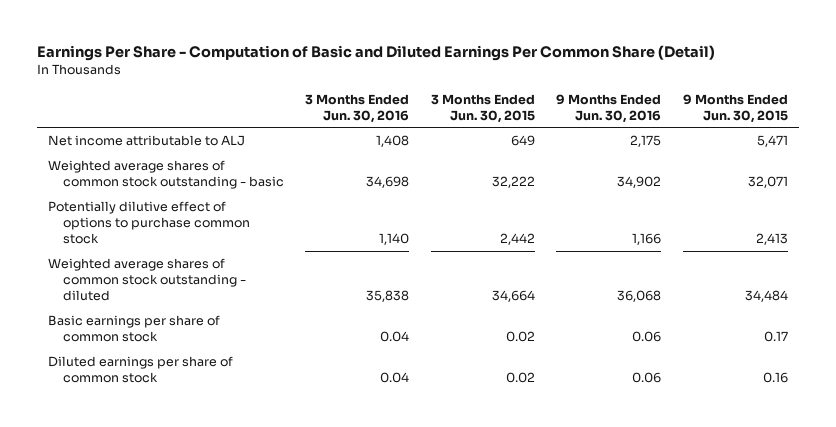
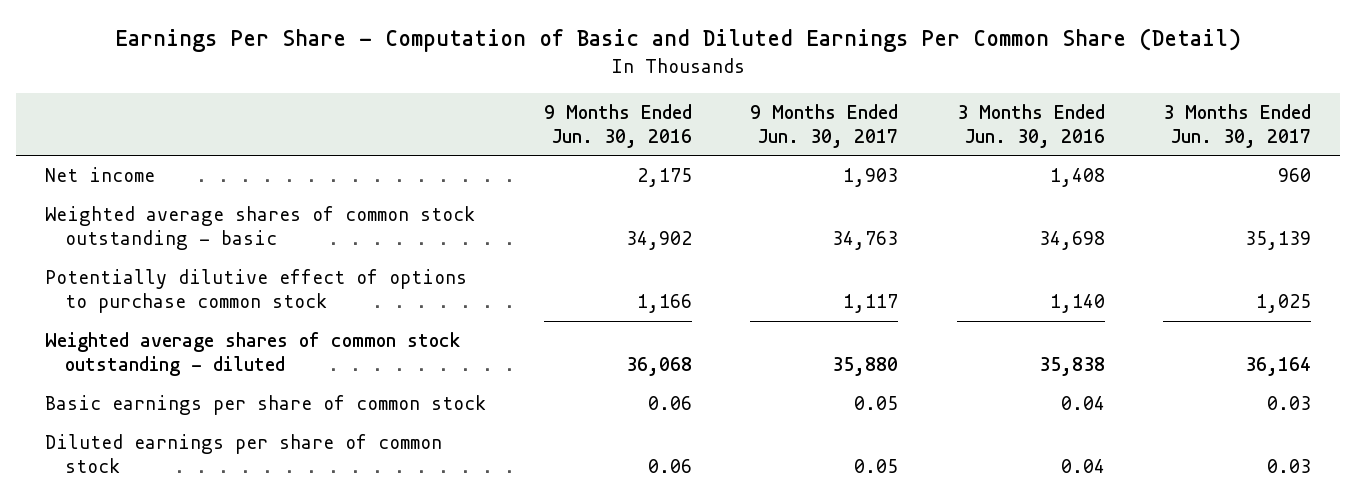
- | 3 Months Ended Jun. 30, 2016 | 3 Months Ended Jun. 30, 2015 | 9 Months Ended Jun. 30, 2016 | 9 Months Ended Jun. 30, 2015
+ | 9 Months Ended Jun. 30, 2016 | 9 Months Ended Jun. 30, 2017 | 3 Months Ended Jun. 30, 2016 | 3 Months Ended Jun. 30, 2017
- Net income attributable to ALJ | 1,408 | 649 | 2,175 | 5,471
+ Net income | 2,175 | 1,903 | 1,408 | 960

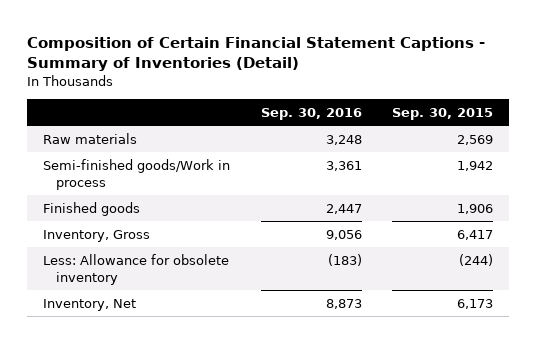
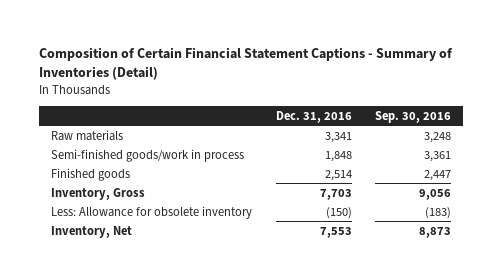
- | Sep. 30, 2016 | Sep. 30, 2015
+ | Dec. 31, 2016 | Sep. 30, 2016
- Semi-finished goods/Work in process | 3,361 | 1,942
+ Semi-finished goods/work in process | 1,848 | 3,361

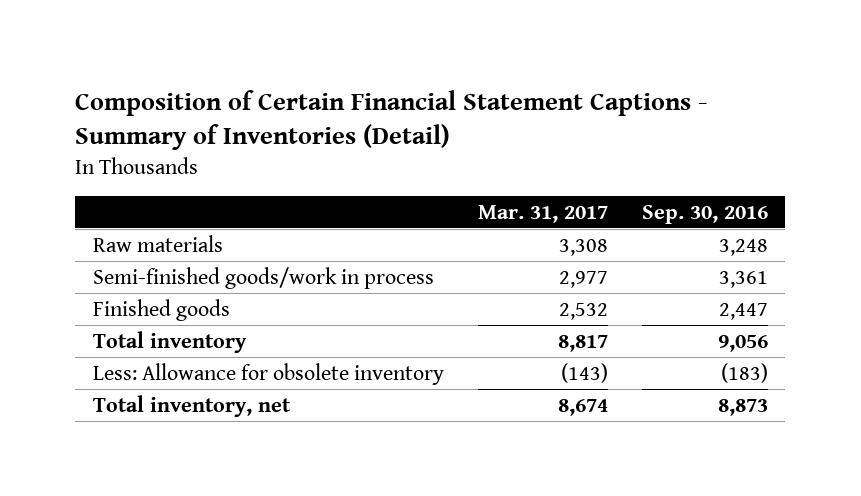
- | Dec. 31, 2016 | Sep. 30, 2016
+ | Mar. 31, 2017 | Sep. 30, 2016
- Inventory, Gross | 7,703 | 9,056
+ Total inventory | 8,817 | 9,056
- Inventory, Net | 7,553 | 8,873
+ Total inventory, net | 8,674 | 8,873

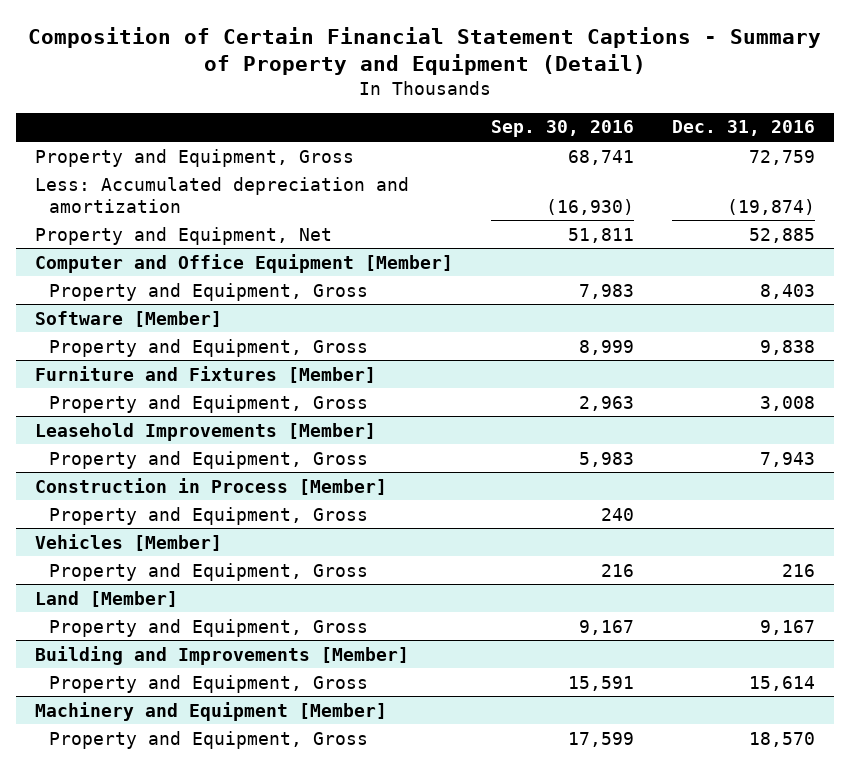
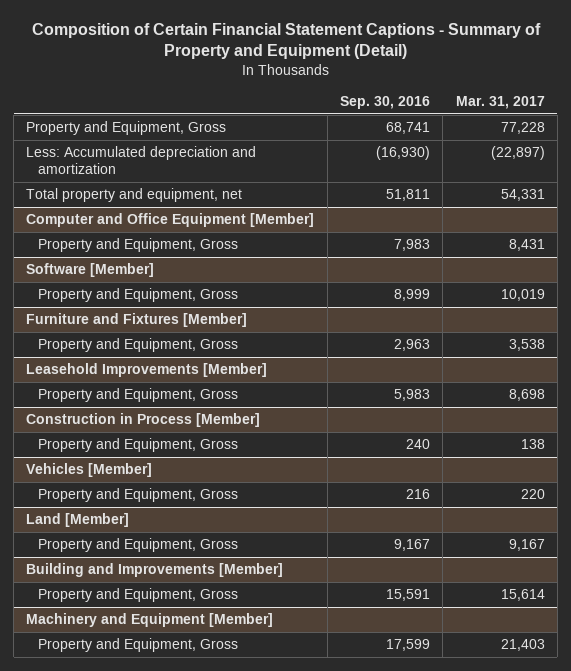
- | Sep. 30, 2016 | Dec. 31, 2016
+ | Sep. 30, 2016 | Mar. 31, 2017
- Property and Equipment, Net | 51,811 | 52,885
+ Total property and equipment, net | 51,811 | 54,331

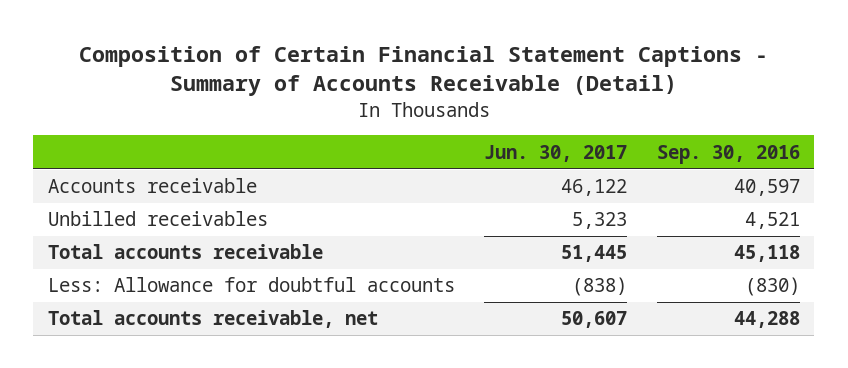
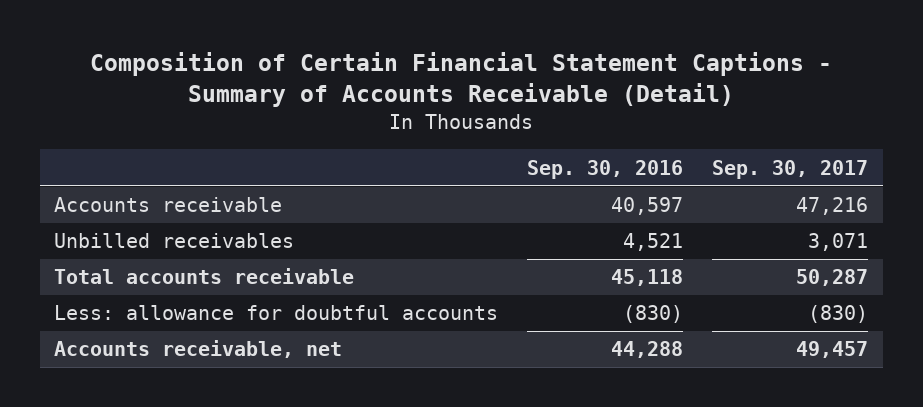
- | Jun. 30, 2017 | Sep. 30, 2016
+ | Sep. 30, 2016 | Sep. 30, 2017
- Less: Allowance for doubtful accounts | (838) | (830)
- Total accounts receivable, net | 50,607 | 44,288
+ Less: allowance for doubtful accounts | (830) | (830)
+ Accounts receivable, net | 44,288 | 49,457

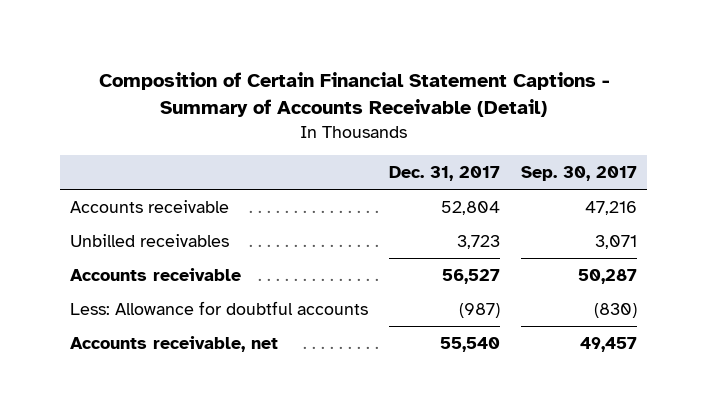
- | Sep. 30, 2016 | Sep. 30, 2017
+ | Dec. 31, 2017 | Sep. 30, 2017
- Total accounts receivable | 45,118 | 50,287
- Less: allowance for doubtful accounts | (830) | (830)
+ Accounts receivable | 56,527 | 50,287
+ Less: Allowance for doubtful accounts | (987) | (830)

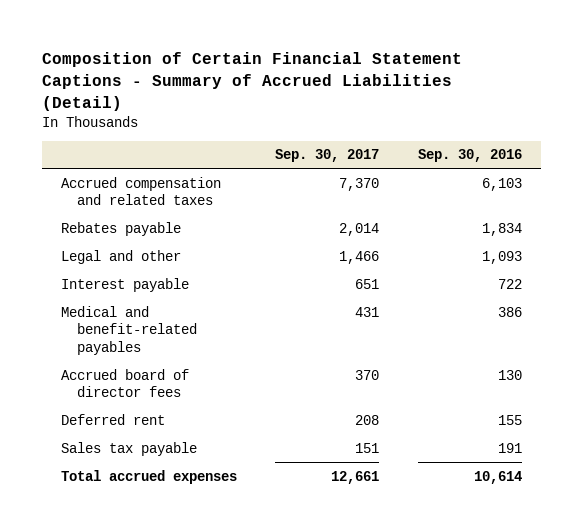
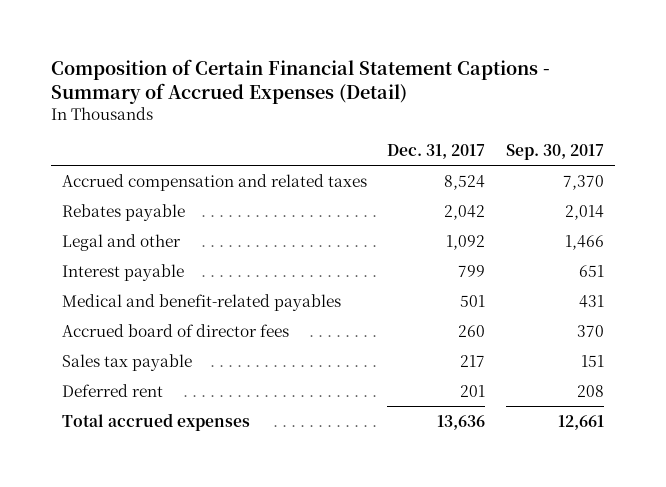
- Composition of Certain Financial Statement Captions - Summary of Accrued Liabilities (Detail)
+ Composition of Certain Financial Statement Captions - Summary of Accrued Expenses (Detail)
- | Sep. 30, 2017 | Sep. 30, 2016
+ | Dec. 31, 2017 | Sep. 30, 2017
moved down: Deferred rent | 201 | 208

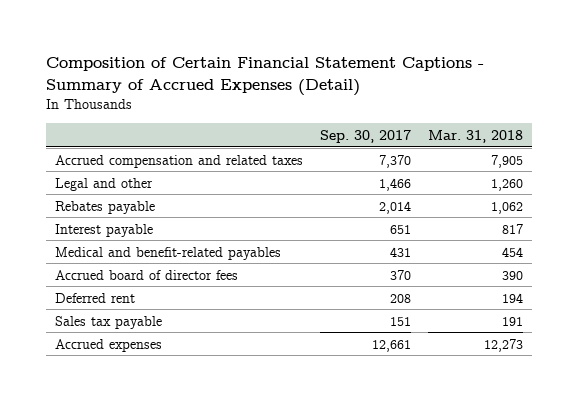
- | Dec. 31, 2017 | Sep. 30, 2017
+ | Sep. 30, 2017 | Mar. 31, 2018
moved down: Rebates payable | 2,014 | 1,062
- Total accrued expenses | 13,636 | 12,661
moved down: Sales tax payable | 151 | 191
+ Accrued expenses | 12,661 | 12,273

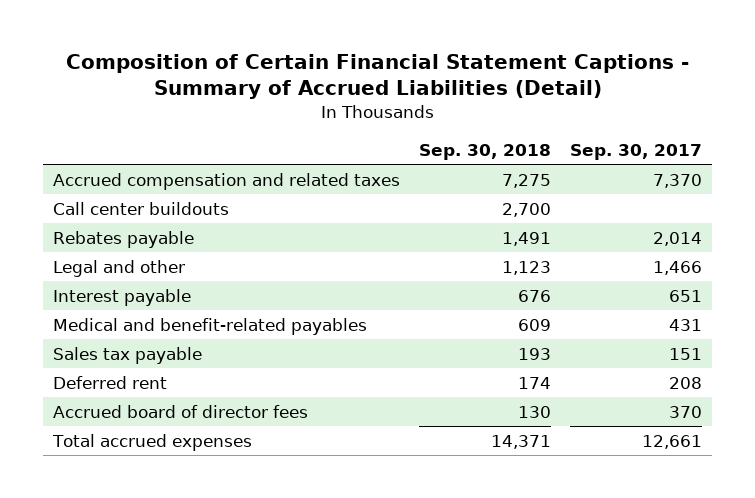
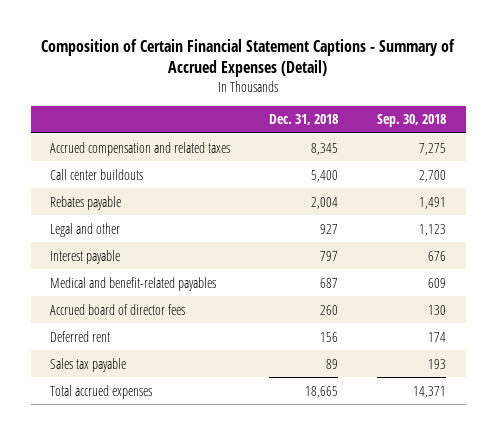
- Composition of Certain Financial Statement Captions - Summary of Accrued Liabilities (Detail)
+ Composition of Certain Financial Statement Captions - Summary of Accrued Expenses (Detail)
- | Sep. 30, 2018 | Sep. 30, 2017
+ | Dec. 31, 2018 | Sep. 30, 2018
moved down: Deferred rent | 156 | 174
moved down: Sales tax payable | 89 | 193

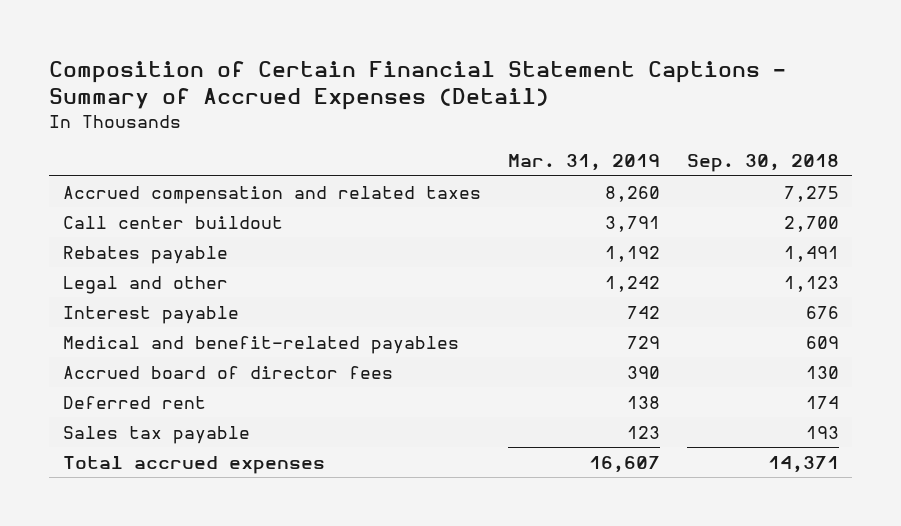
- | Dec. 31, 2018 | Sep. 30, 2018
+ | Mar. 31, 2019 | Sep. 30, 2018
- Call center buildouts | 5,400 | 2,700
+ Call center buildout | 3,791 | 2,700

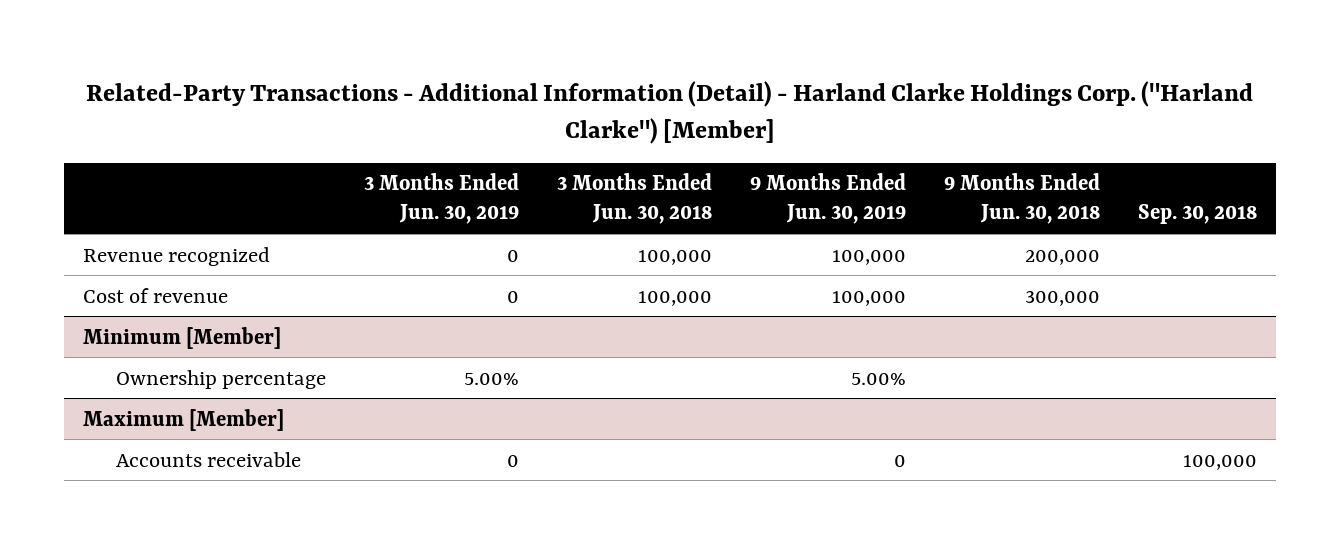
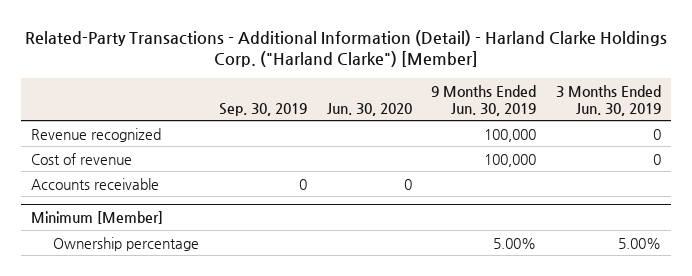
- | 3 Months Ended Jun. 30, 2019 | 3 Months Ended Jun. 30, 2018 | 9 Months Ended Jun. 30, 2019 | 9 Months Ended Jun. 30, 2018 | Sep. 30, 2018
+ | Sep. 30, 2019 | Jun. 30, 2020 | 9 Months Ended Jun. 30, 2019 | 3 Months Ended Jun. 30, 2019
+ Accounts receivable | 0 | 0 | |
- Maximum [Member]
- Accounts receivable | 0 | | 0 | | 100,000

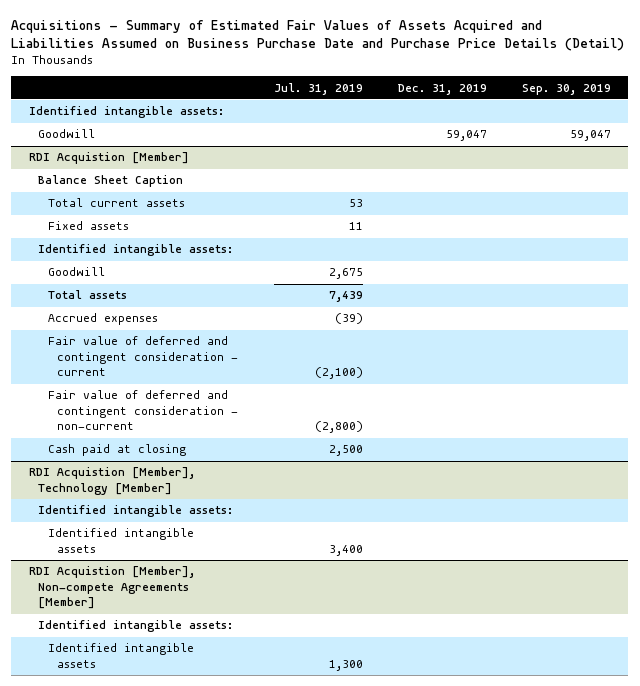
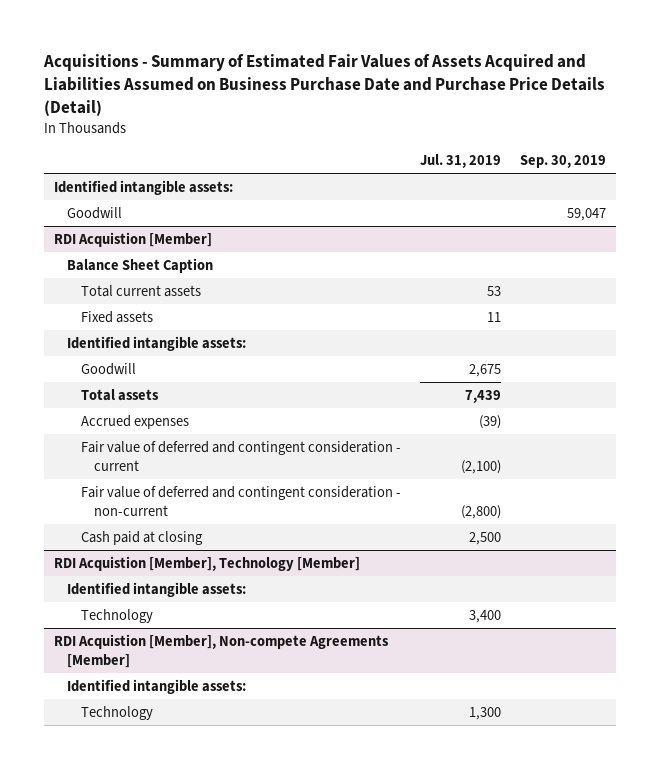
- | Jul. 31, 2019 | Dec. 31, 2019 | Sep. 30, 2019
+ | Jul. 31, 2019 | Sep. 30, 2019
@ RDI Acquistion [Member], Technology [Member]
- Identified intangible assets | 3,400 | |
+ Technology | 3,400 |
@ RDI Acquistion [Member], Non-compete Agreements [Member]
- Identified intangible assets | 1,300 | |
+ Technology | 1,300 |

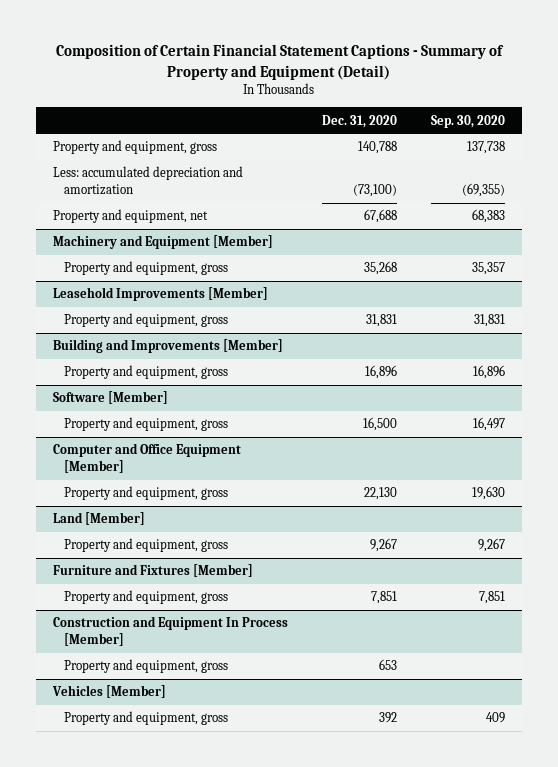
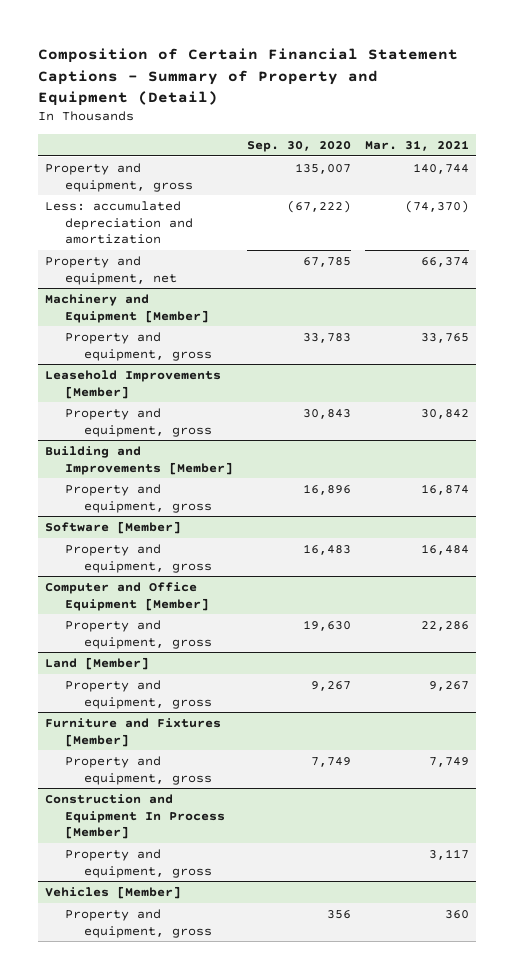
- | Dec. 31, 2020 | Sep. 30, 2020
+ | Sep. 30, 2020 | Mar. 31, 2021
- Property and equipment, gross | 140,788 | 137,738
- Less: accumulated depreciation and amortization | (73,100) | (69,355)
- Property and equipment, net | 67,688 | 68,383
+ Property and equipment, gross | 135,007 | 140,744
+ Less: accumulated depreciation and amortization | (67,222) | (74,370)
+ Property and equipment, net | 67,785 | 66,374
@ Machinery and Equipment [Member]
- Property and equipment, gross | 35,268 | 35,357
+ Property and equipment, gross | 33,783 | 33,765
@ Leasehold Improvements [Member]
- Property and equipment, gross | 31,831 | 31,831
+ Property and equipment, gross | 30,843 | 30,842
@ Software [Member]
- Property and equipment, gross | 16,500 | 16,497
+ Property and equipment, gross | 16,483 | 16,484
@ Furniture and Fixtures [Member]
- Property and equipment, gross | 7,851 | 7,851
+ Property and equipment, gross | 7,749 | 7,749
@ Vehicles [Member]
- Property and equipment, gross | 392 | 409
+ Property and equipment, gross | 356 | 360

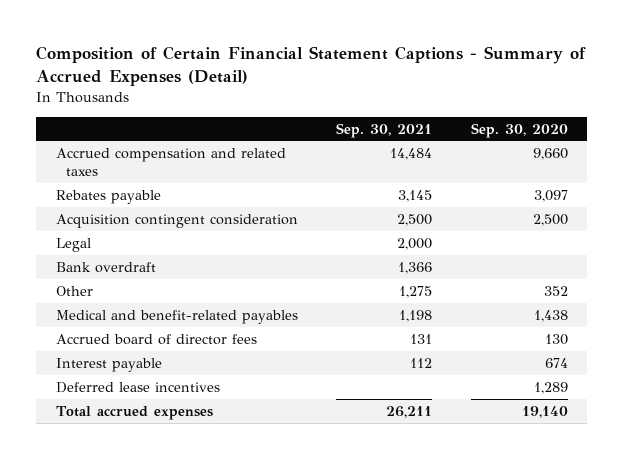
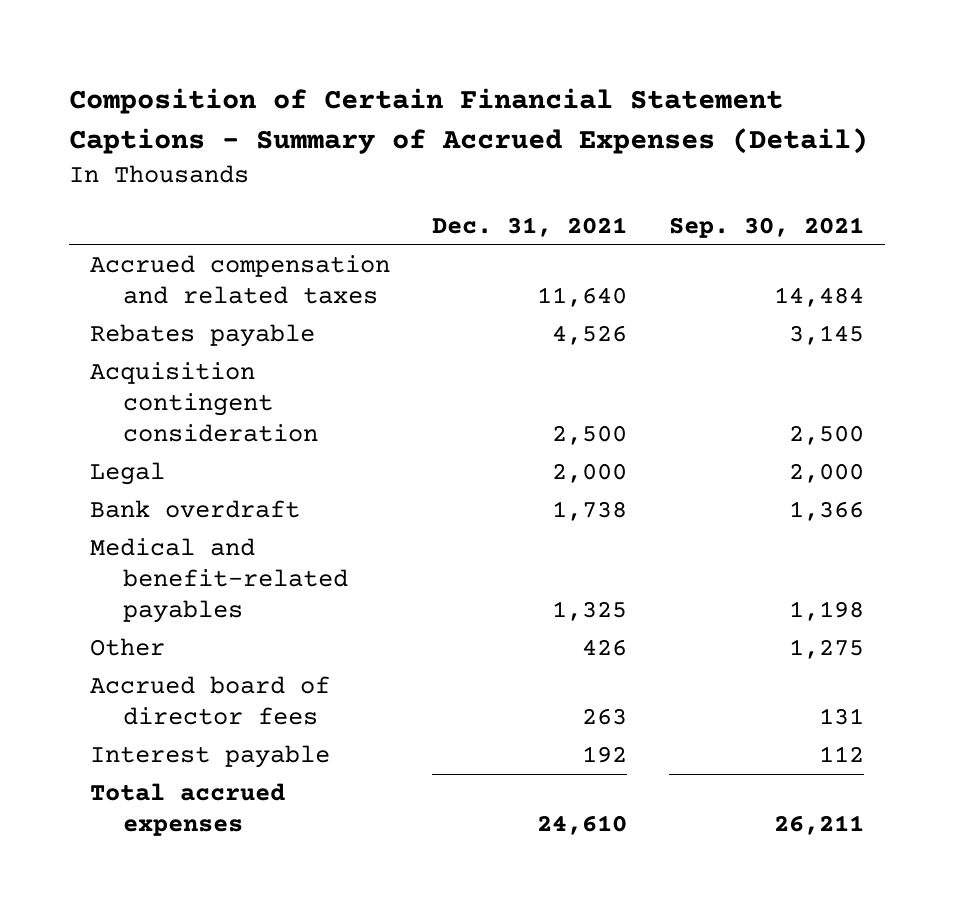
- | Sep. 30, 2021 | Sep. 30, 2020
+ | Dec. 31, 2021 | Sep. 30, 2021
moved down: Other | 426 | 1,275
- Deferred lease incentives | | 1,289

